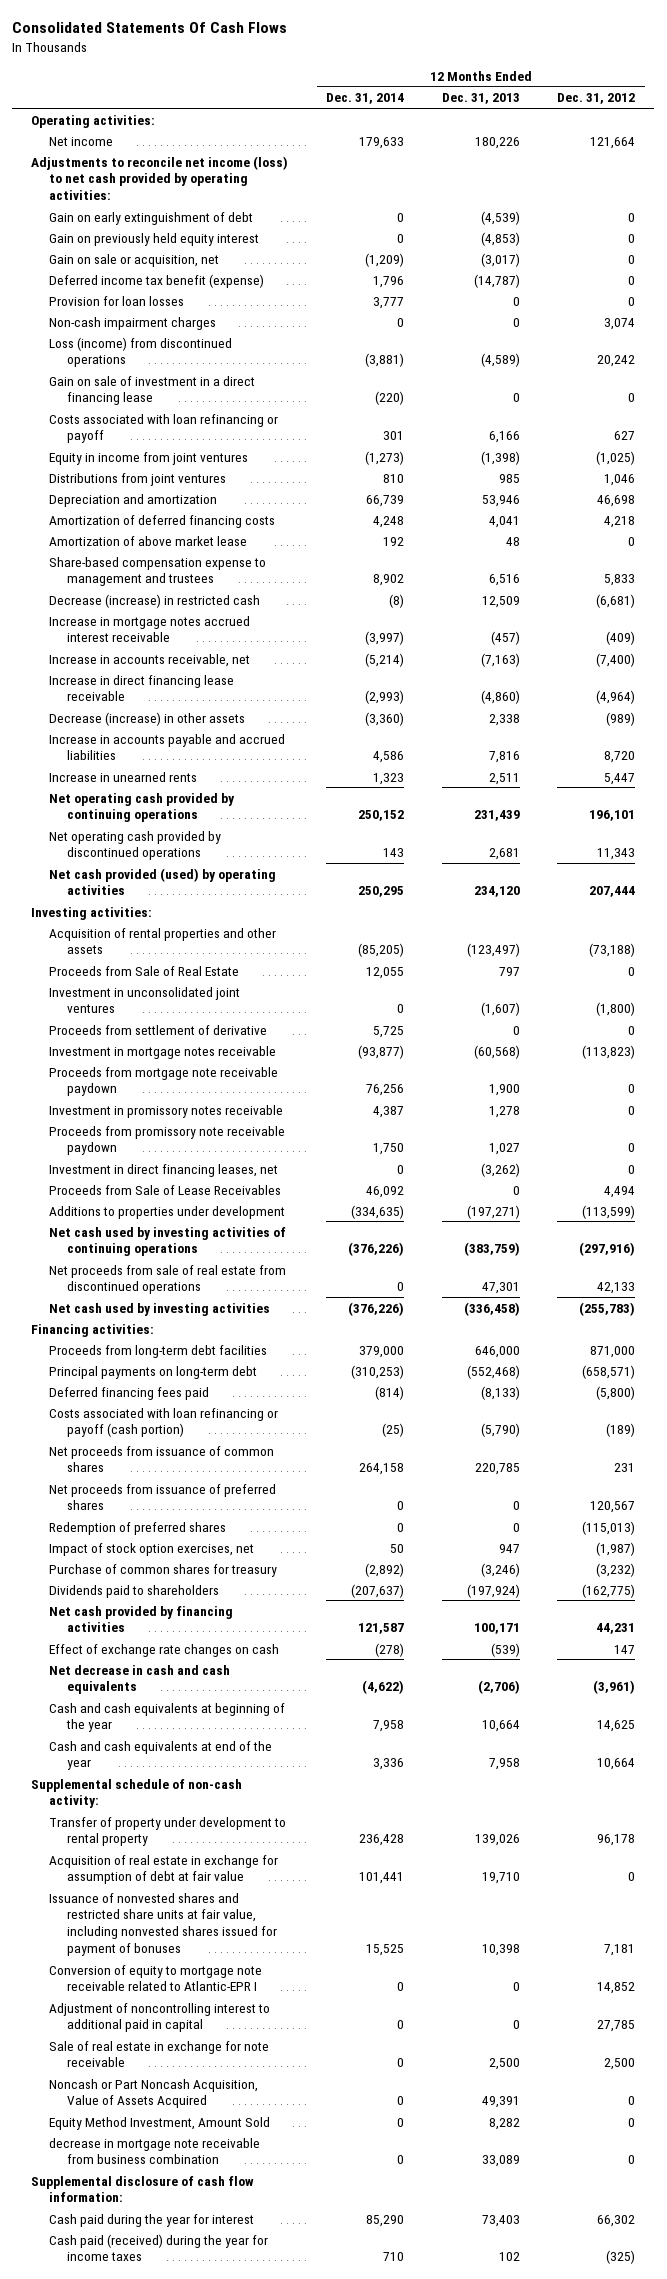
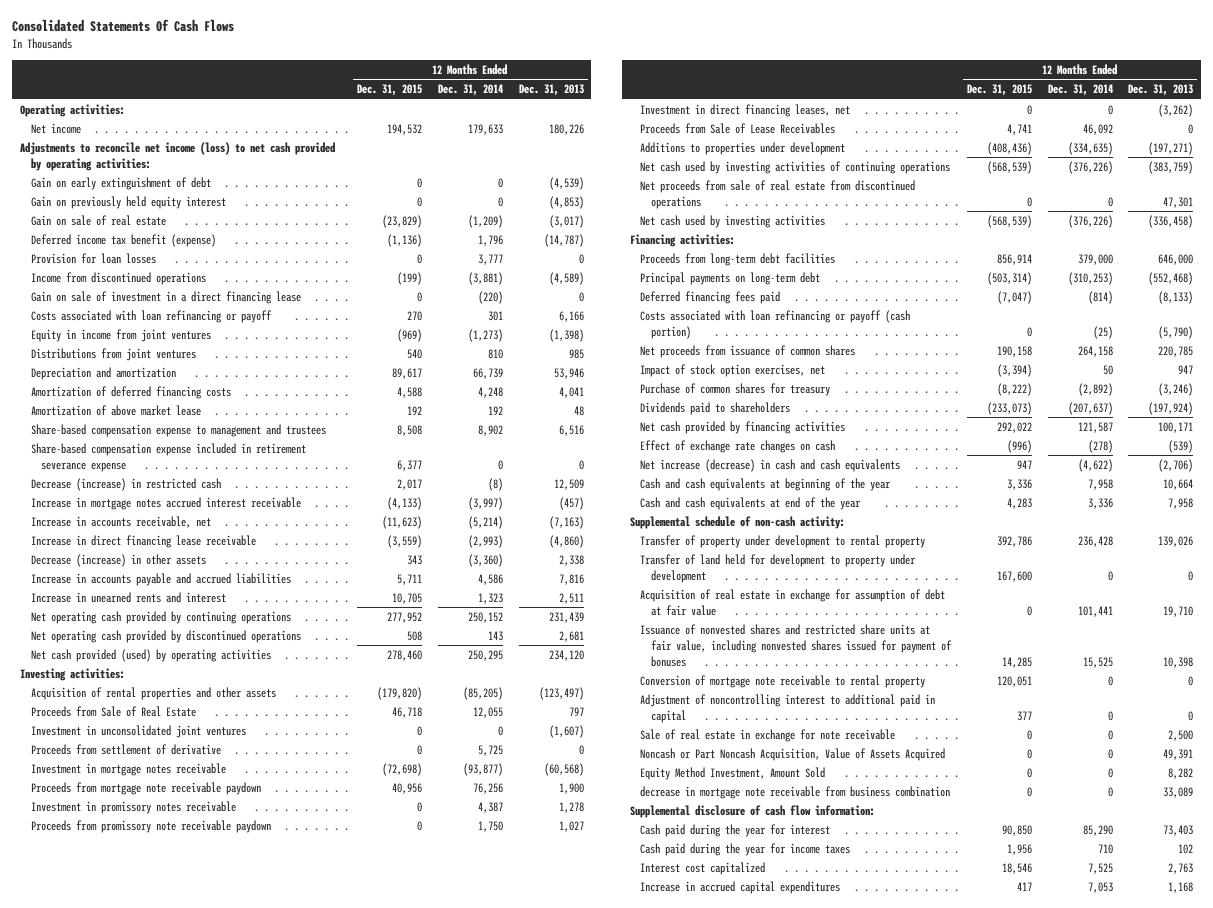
- | 12 Months Ended Dec. 31, 2014 | 12 Months Ended Dec. 31, 2013 | 12 Months Ended Dec. 31, 2012
+ | 12 Months Ended Dec. 31, 2015 | 12 Months Ended Dec. 31, 2014 | 12 Months Ended Dec. 31, 2013
- Gain on sale or acquisition, net | (1,209) | (3,017) | 0
+ Gain on sale of real estate | (23,829) | (1,209) | (3,017)
- Non-cash impairment charges | 0 | 0 | 3,074
- Loss (income) from discontinued operations | (3,881) | (4,589) | 20,242
+ Income from discontinued operations | (199) | (3,881) | (4,589)
+ Share-based compensation expense included in retirement severance expense | 6,377 | 0 | 0
- Increase in unearned rents | 1,323 | 2,511 | 5,447
+ Increase in unearned rents and interest | 10,705 | 1,323 | 2,511
- Net proceeds from issuance of preferred shares | 0 | 0 | 120,567
- Redemption of preferred shares | 0 | 0 | (115,013)
- Net decrease in cash and cash equivalents | (4,622) | (2,706) | (3,961)
+ Net increase (decrease) in cash and cash equivalents | 947 | (4,622) | (2,706)
+ Transfer of land held for development to property under development | 167,600 | 0 | 0
- Conversion of equity to mortgage note receivable related to Atlantic-EPR I | 0 | 0 | 14,852
+ Conversion of mortgage note receivable to rental property | 120,051 | 0 | 0
- Cash paid (received) during the year for income taxes | 710 | 102 | (325)
+ Cash paid during the year for income taxes | 1,956 | 710 | 102
+ Interest cost capitalized | 18,546 | 7,525 | 2,763
+ Increase in accrued capital expenditures | 417 | 7,053 | 1,168

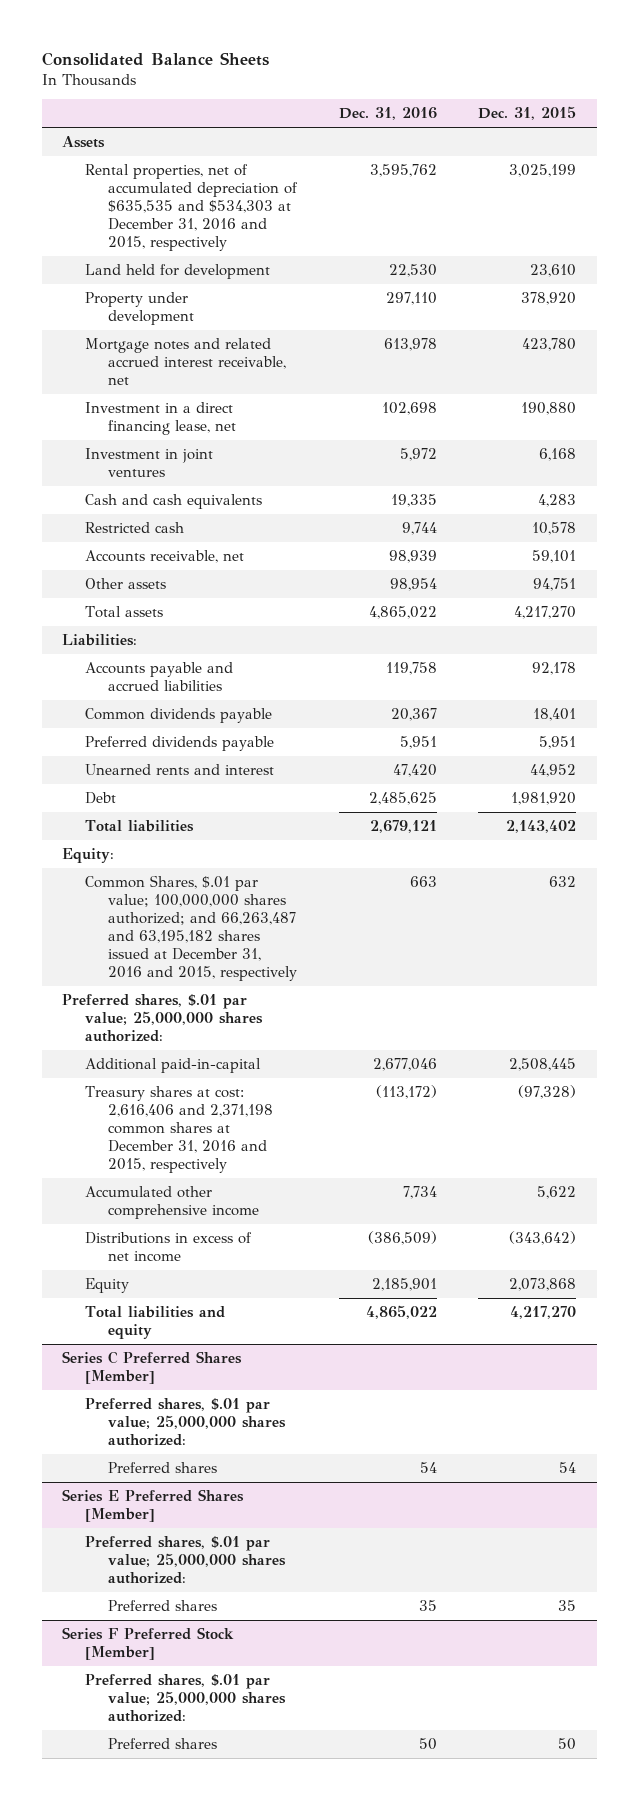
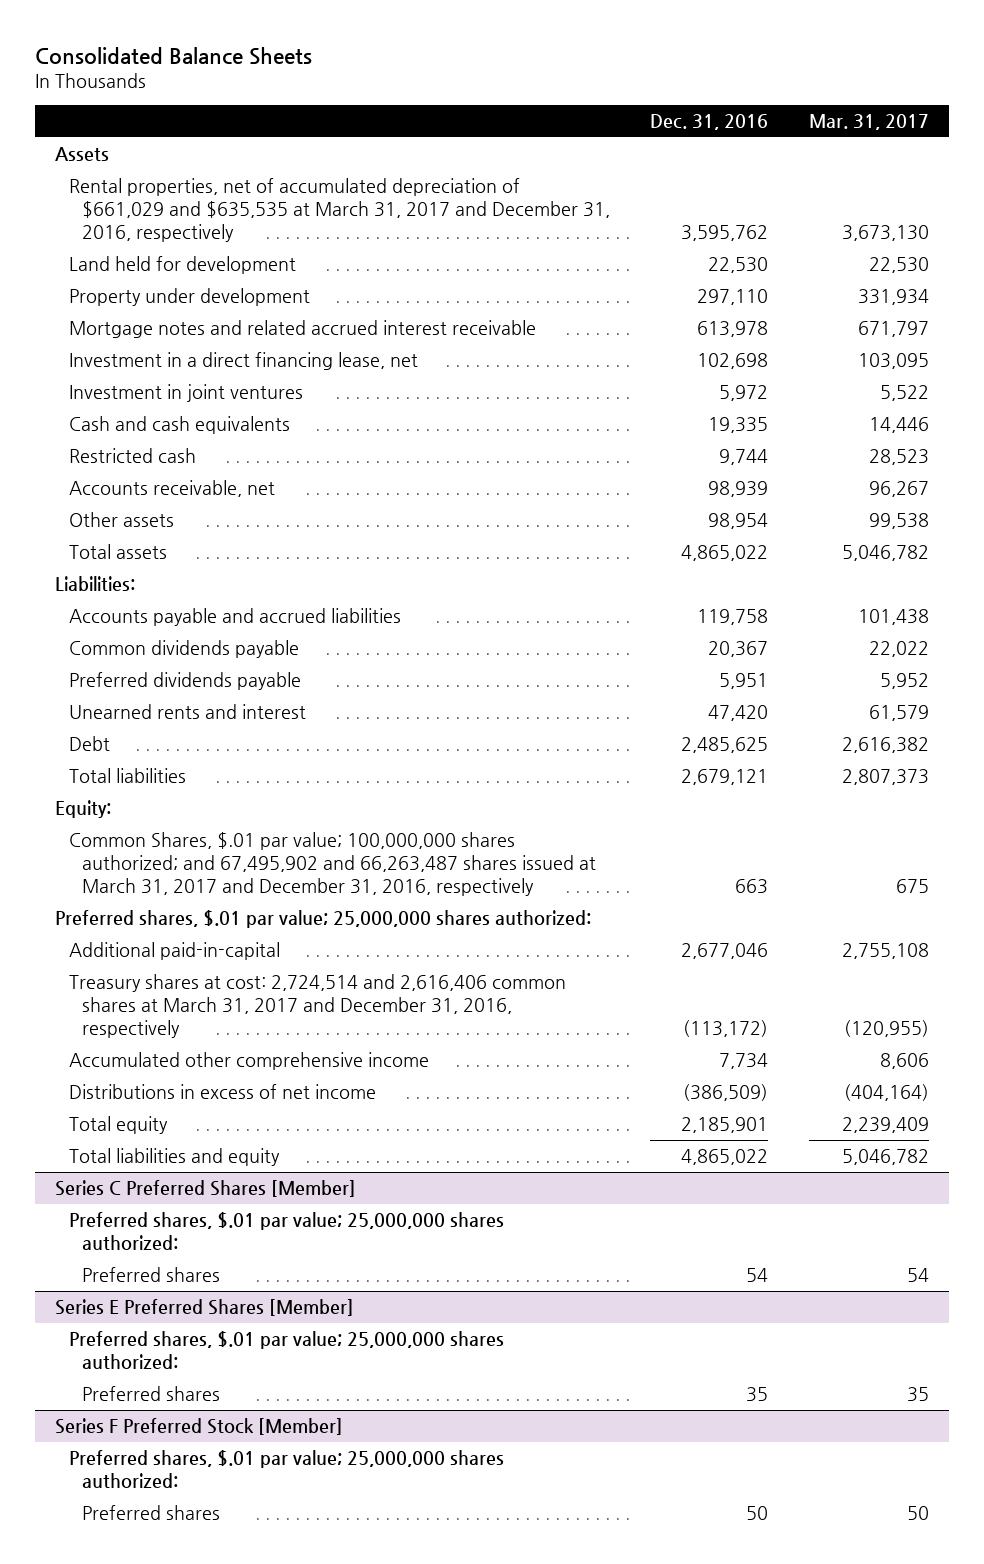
- | Dec. 31, 2016 | Dec. 31, 2015
+ | Dec. 31, 2016 | Mar. 31, 2017
- Rental properties, net of accumulated depreciation of $635,535 and $534,303 at December 31, 2016 and 2015, respectively | 3,595,762 | 3,025,199
+ Rental properties, net of accumulated depreciation of $661,029 and $635,535 at March 31, 2017 and December 31, 2016, respectively | 3,595,762 | 3,673,130
- Mortgage notes and related accrued interest receivable, net | 613,978 | 423,780
+ Mortgage notes and related accrued interest receivable | 613,978 | 671,797
- Common Shares, $.01 par value; 100,000,000 shares authorized; and 66,263,487 and 63,195,182 shares issued at December 31, 2016 and 2015, respectively | 663 | 632
+ Common Shares, $.01 par value; 100,000,000 shares authorized; and 67,495,902 and 66,263,487 shares issued at March 31, 2017 and December 31, 2016, respectively | 663 | 675
- Treasury shares at cost: 2,616,406 and 2,371,198 common shares at December 31, 2016 and 2015, respectively | (113,172) | (97,328)
+ Treasury shares at cost: 2,724,514 and 2,616,406 common shares at March 31, 2017 and December 31, 2016, respectively | (113,172) | (120,955)
- Equity | 2,185,901 | 2,073,868
+ Total equity | 2,185,901 | 2,239,409

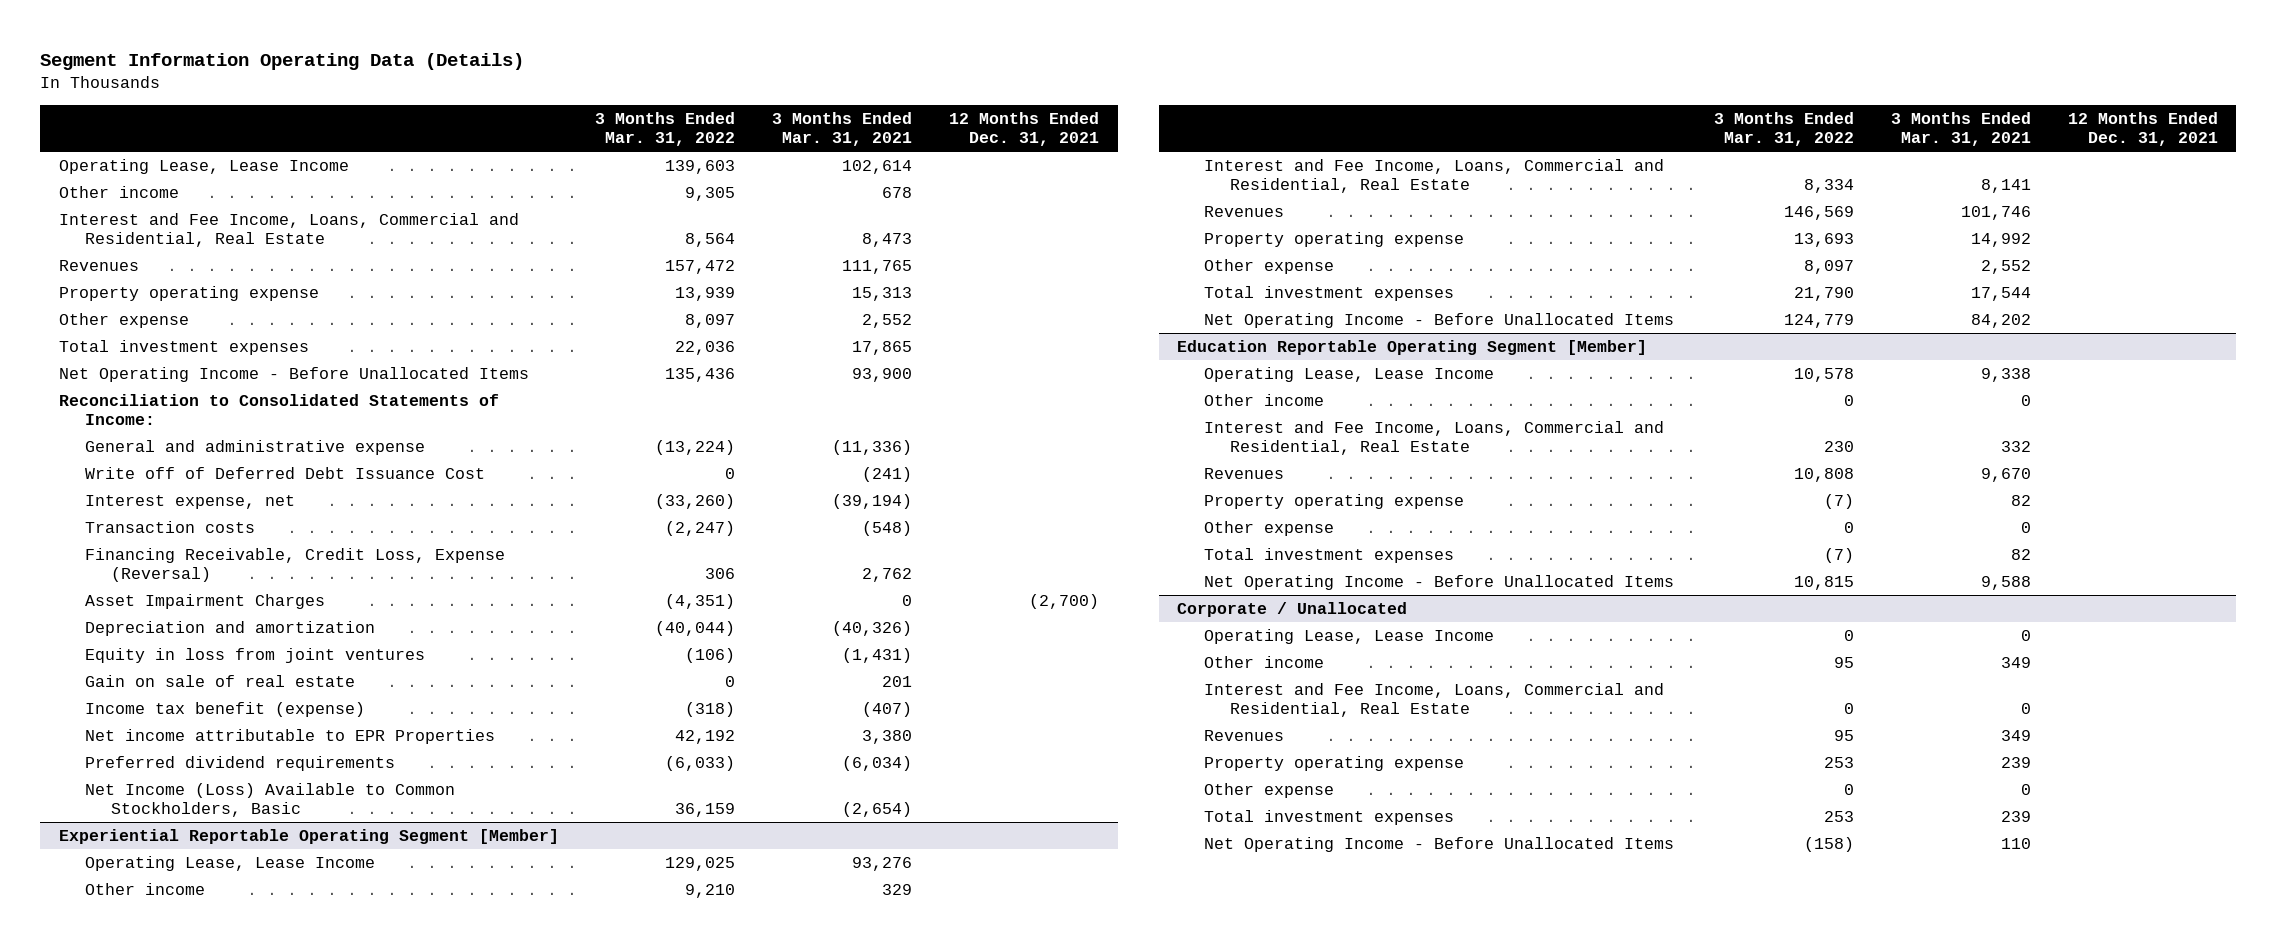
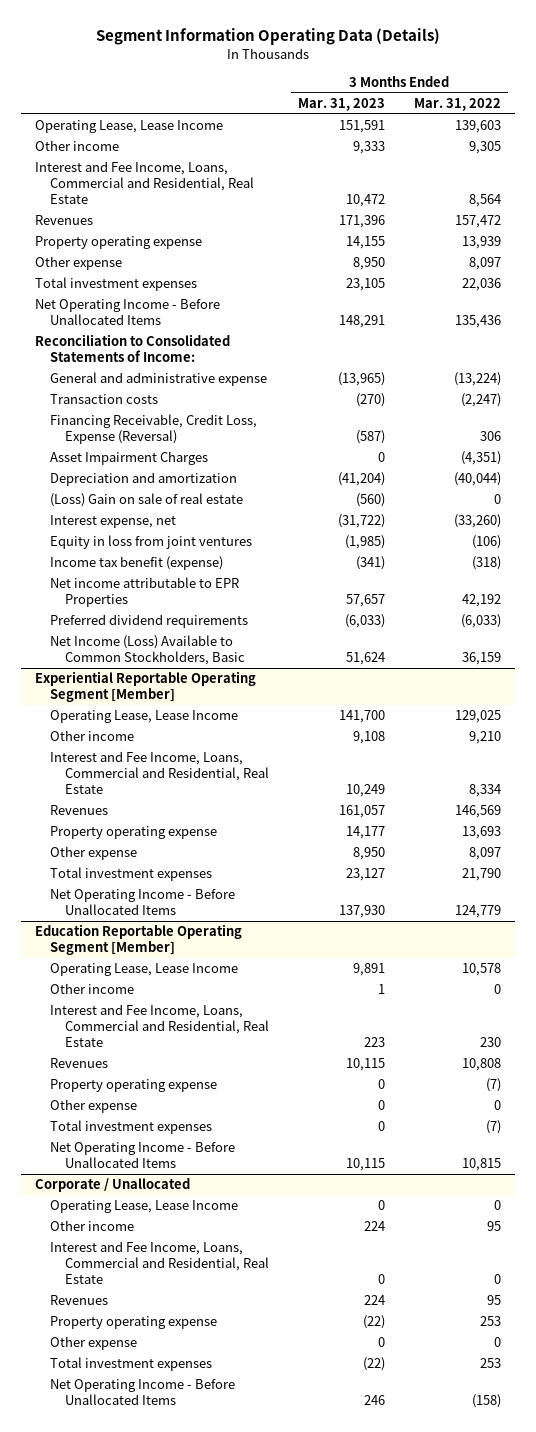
- | 3 Months Ended Mar. 31, 2022 | 3 Months Ended Mar. 31, 2021 | 12 Months Ended Dec. 31, 2021
+ | 3 Months Ended Mar. 31, 2023 | 3 Months Ended Mar. 31, 2022
- Write off of Deferred Debt Issuance Cost | 0 | (241) |
+ (Loss) Gain on sale of real estate | (560) | 0
moved down: Interest expense, net | (31,722) | (33,260)
- Gain on sale of real estate | 0 | 201 |

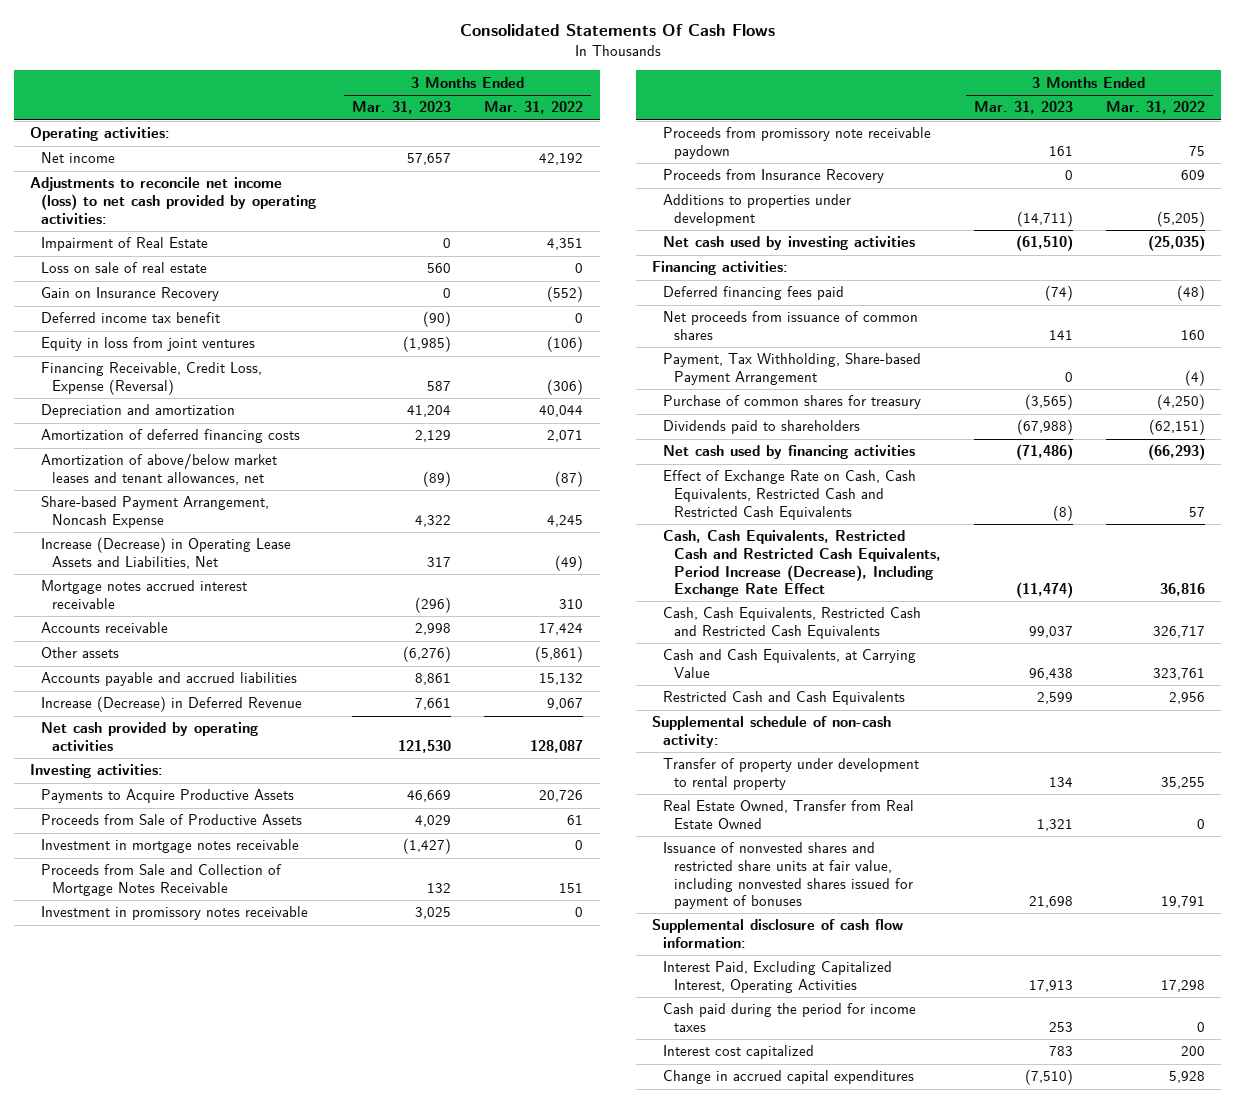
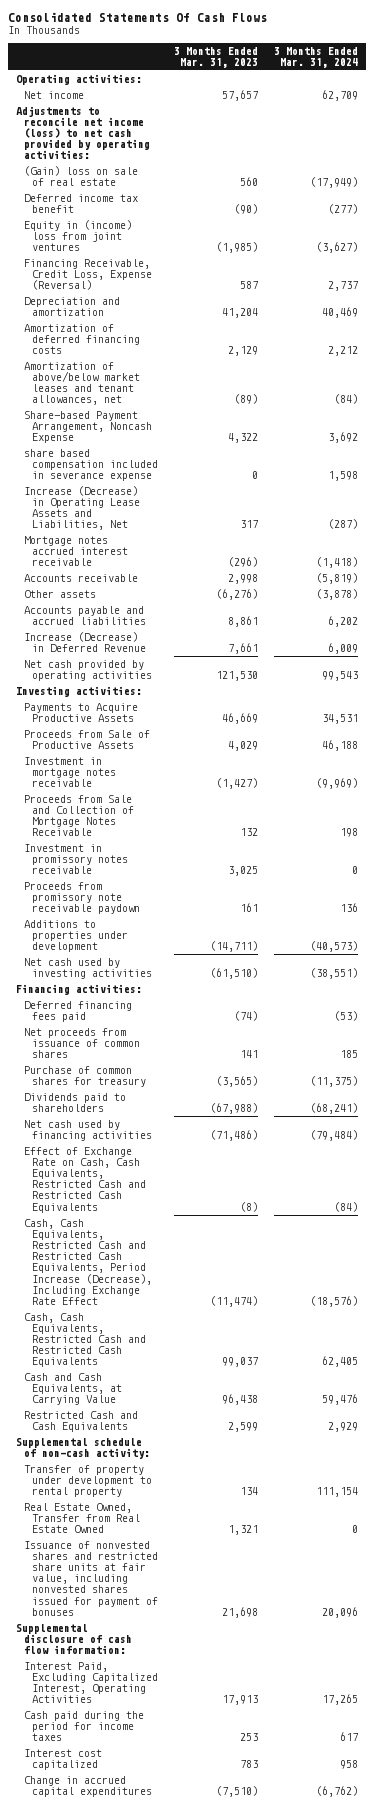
- | 3 Months Ended Mar. 31, 2023 | 3 Months Ended Mar. 31, 2022
+ | 3 Months Ended Mar. 31, 2023 | 3 Months Ended Mar. 31, 2024
- Impairment of Real Estate | 0 | 4,351
- Loss on sale of real estate | 560 | 0
- Gain on Insurance Recovery | 0 | (552)
+ (Gain) loss on sale of real estate | 560 | (17,949)
- Equity in loss from joint ventures | (1,985) | (106)
+ Equity in (income) loss from joint ventures | (1,985) | (3,627)
+ share based compensation included in severance expense | 0 | 1,598
- Proceeds from Insurance Recovery | 0 | 609
- Payment, Tax Withholding, Share-based Payment Arrangement | 0 | (4)

